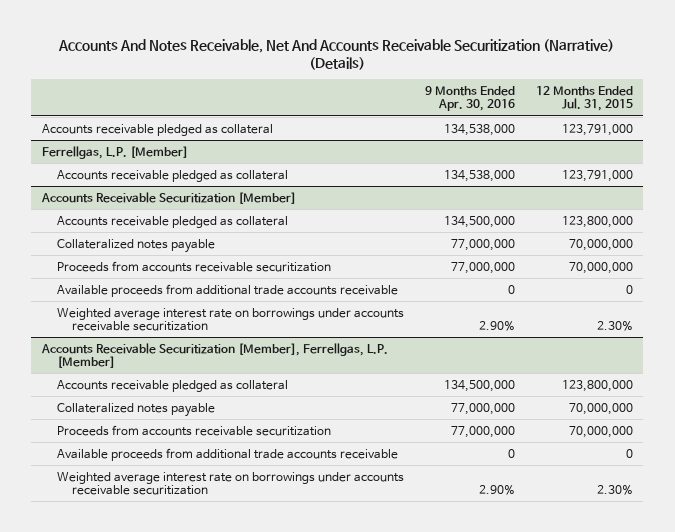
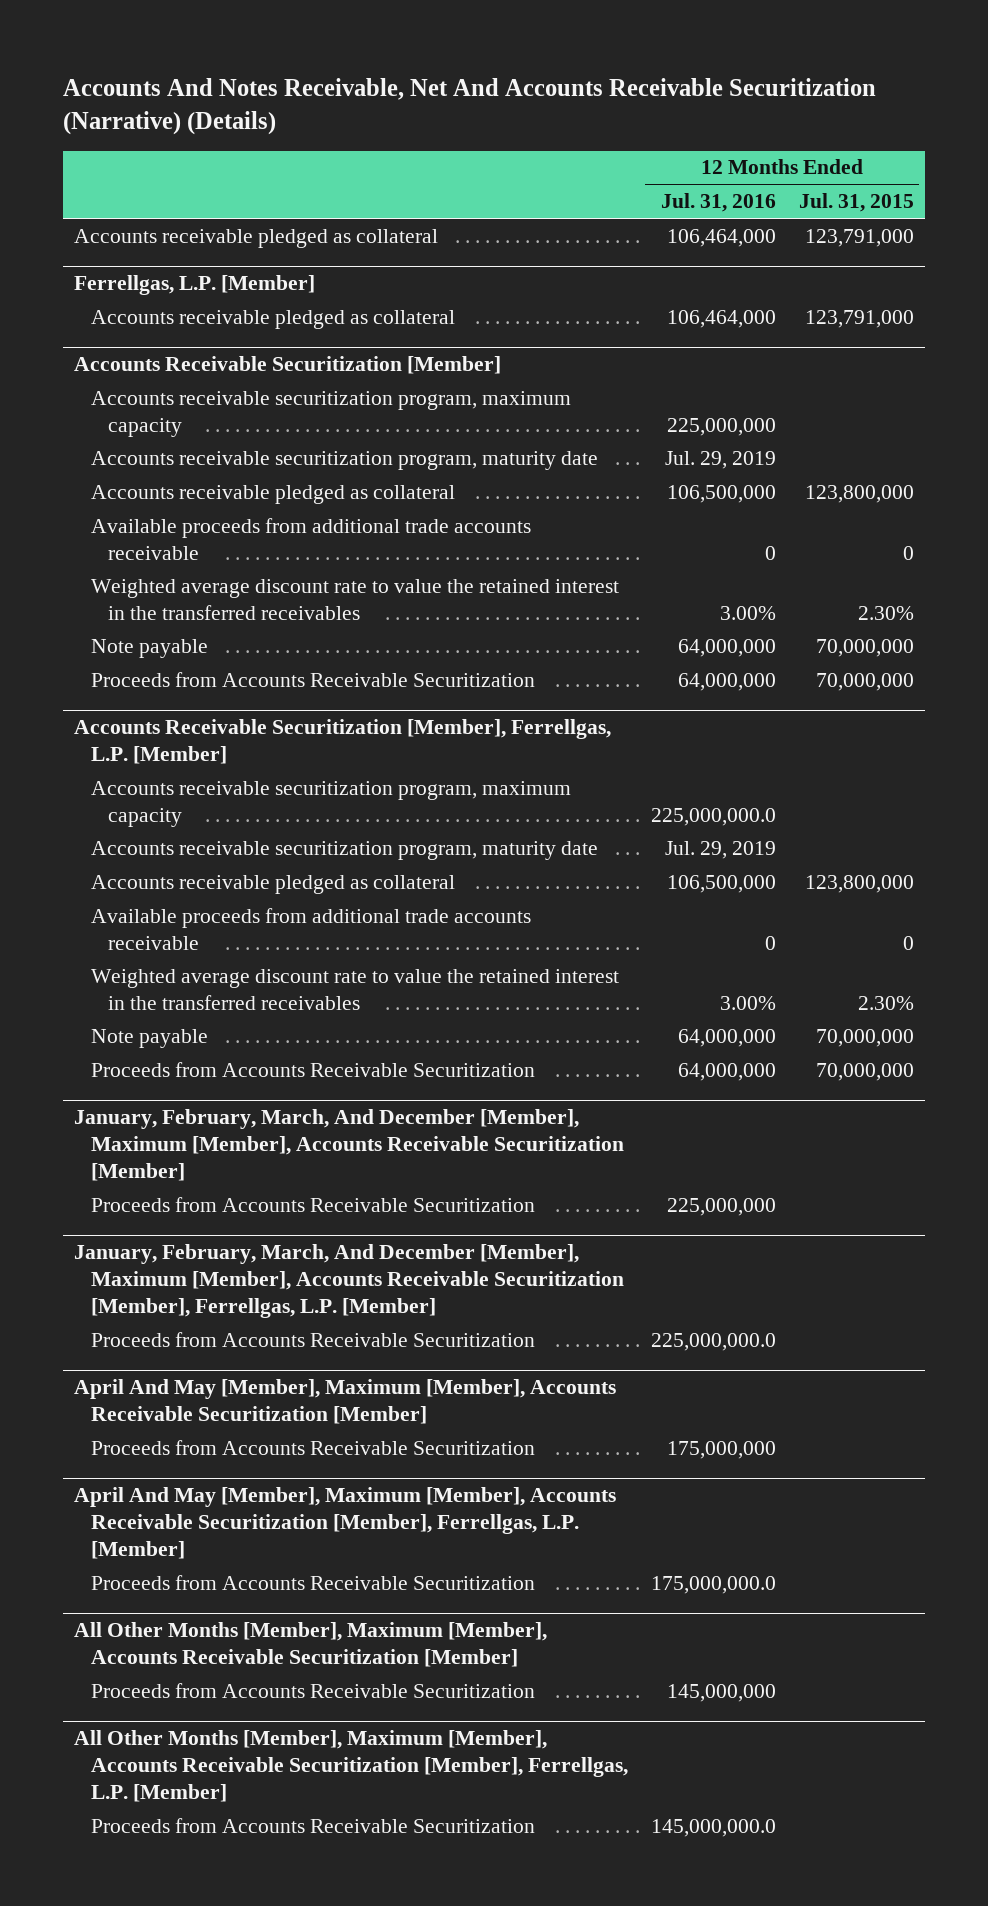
- | 9 Months Ended Apr. 30, 2016 | 12 Months Ended Jul. 31, 2015
+ | 12 Months Ended Jul. 31, 2016 | 12 Months Ended Jul. 31, 2015
@ Accounts Receivable Securitization [Member]
+ Accounts receivable securitization program, maximum capacity | 225,000,000 |
+ Accounts receivable securitization program, maturity date | Jul. 29, 2019 |
- Collateralized notes payable | 77,000,000 | 70,000,000
- Proceeds from accounts receivable securitization | 77,000,000 | 70,000,000
- Weighted average interest rate on borrowings under accounts receivable securitization | 2.90% | 2.30%
+ Weighted average discount rate to value the retained interest in the transferred receivables | 3.00% | 2.30%
+ Note payable | 64,000,000 | 70,000,000
+ Proceeds from Accounts Receivable Securitization | 64,000,000 | 70,000,000
@ Accounts Receivable Securitization [Member], Ferrellgas, L.P. [Member]
+ Accounts receivable securitization program, maximum capacity | 225,000,000.0 |
+ Accounts receivable securitization program, maturity date | Jul. 29, 2019 |
- Collateralized notes payable | 77,000,000 | 70,000,000
- Proceeds from accounts receivable securitization | 77,000,000 | 70,000,000
- Weighted average interest rate on borrowings under accounts receivable securitization | 2.90% | 2.30%
+ Weighted average discount rate to value the retained interest in the transferred receivables | 3.00% | 2.30%
+ Note payable | 64,000,000 | 70,000,000
+ Proceeds from Accounts Receivable Securitization | 64,000,000 | 70,000,000
+ January, February, March, And December [Member], Maximum [Member], Accounts Receivable Securitization [Member]
+ Proceeds from Accounts Receivable Securitization | 225,000,000 |
+ January, February, March, And December [Member], Maximum [Member], Accounts Receivable Securitization [Member], Ferrellgas, L.P. [Member]
+ Proceeds from Accounts Receivable Securitization | 225,000,000.0 |
+ April And May [Member], Maximum [Member], Accounts Receivable Securitization [Member]
+ Proceeds from Accounts Receivable Securitization | 175,000,000 |
+ April And May [Member], Maximum [Member], Accounts Receivable Securitization [Member], Ferrellgas, L.P. [Member]
+ Proceeds from Accounts Receivable Securitization | 175,000,000.0 |
+ All Other Months [Member], Maximum [Member], Accounts Receivable Securitization [Member]
+ Proceeds from Accounts Receivable Securitization | 145,000,000 |
+ All Other Months [Member], Maximum [Member], Accounts Receivable Securitization [Member], Ferrellgas, L.P. [Member]
+ Proceeds from Accounts Receivable Securitization | 145,000,000.0 |

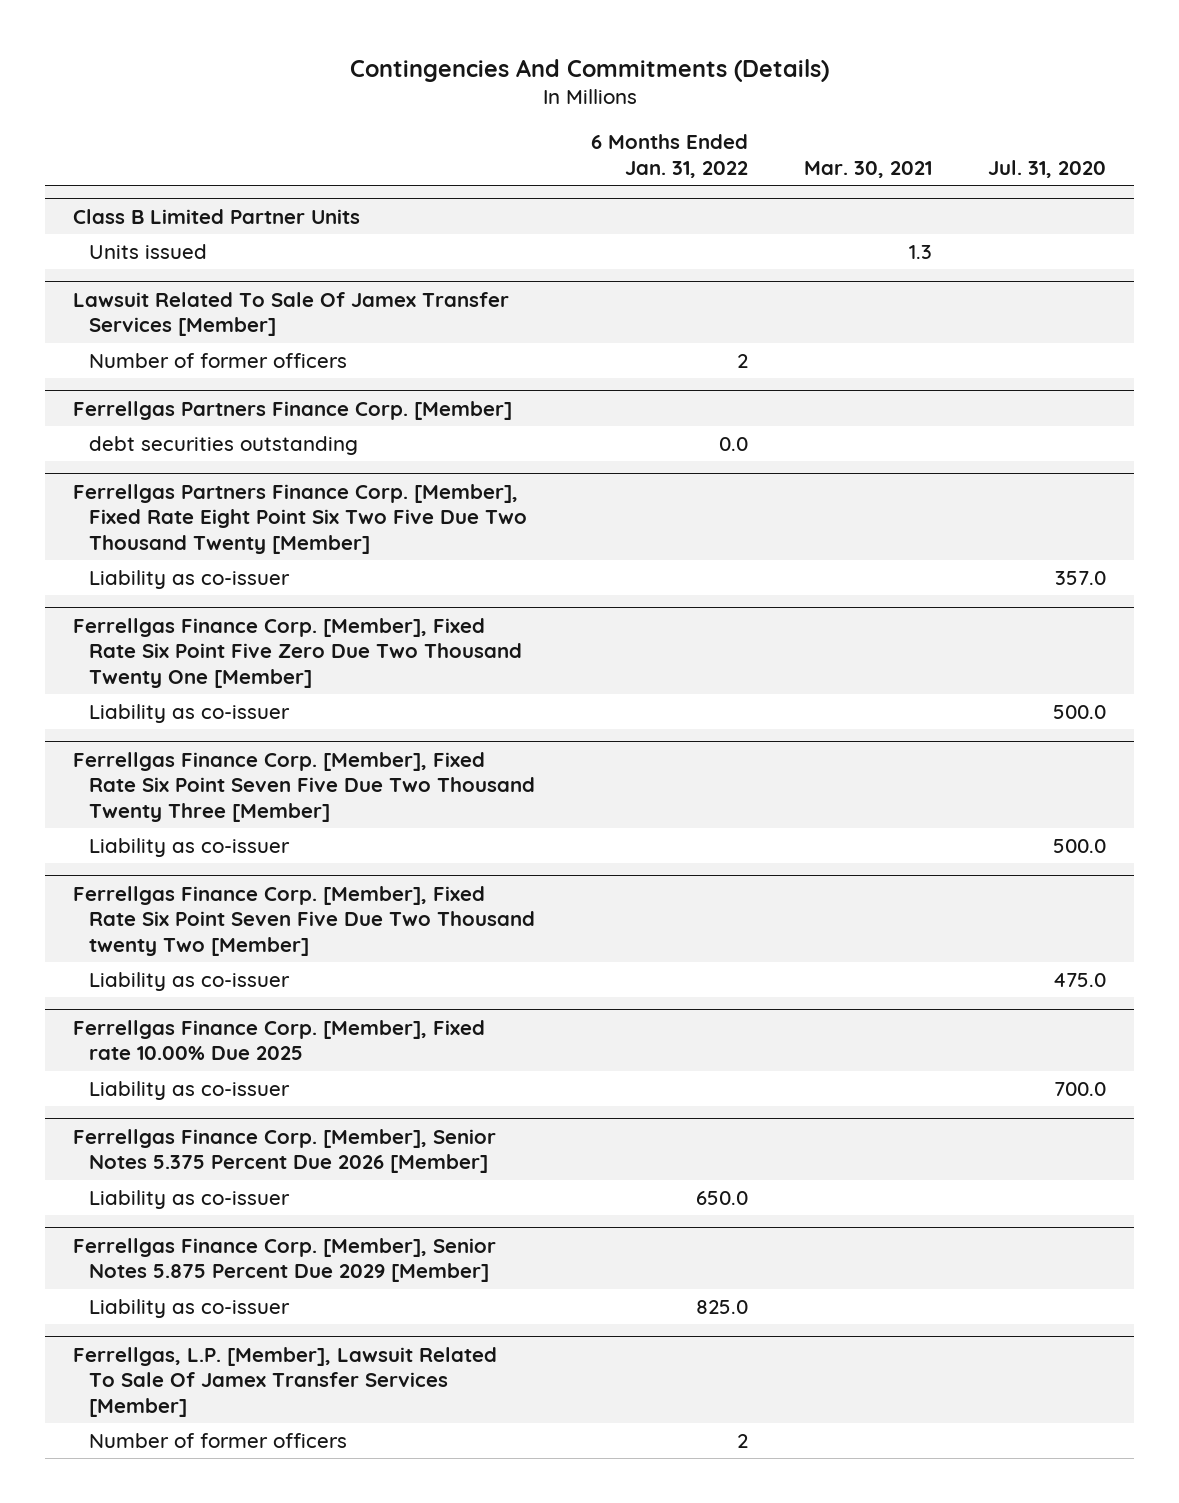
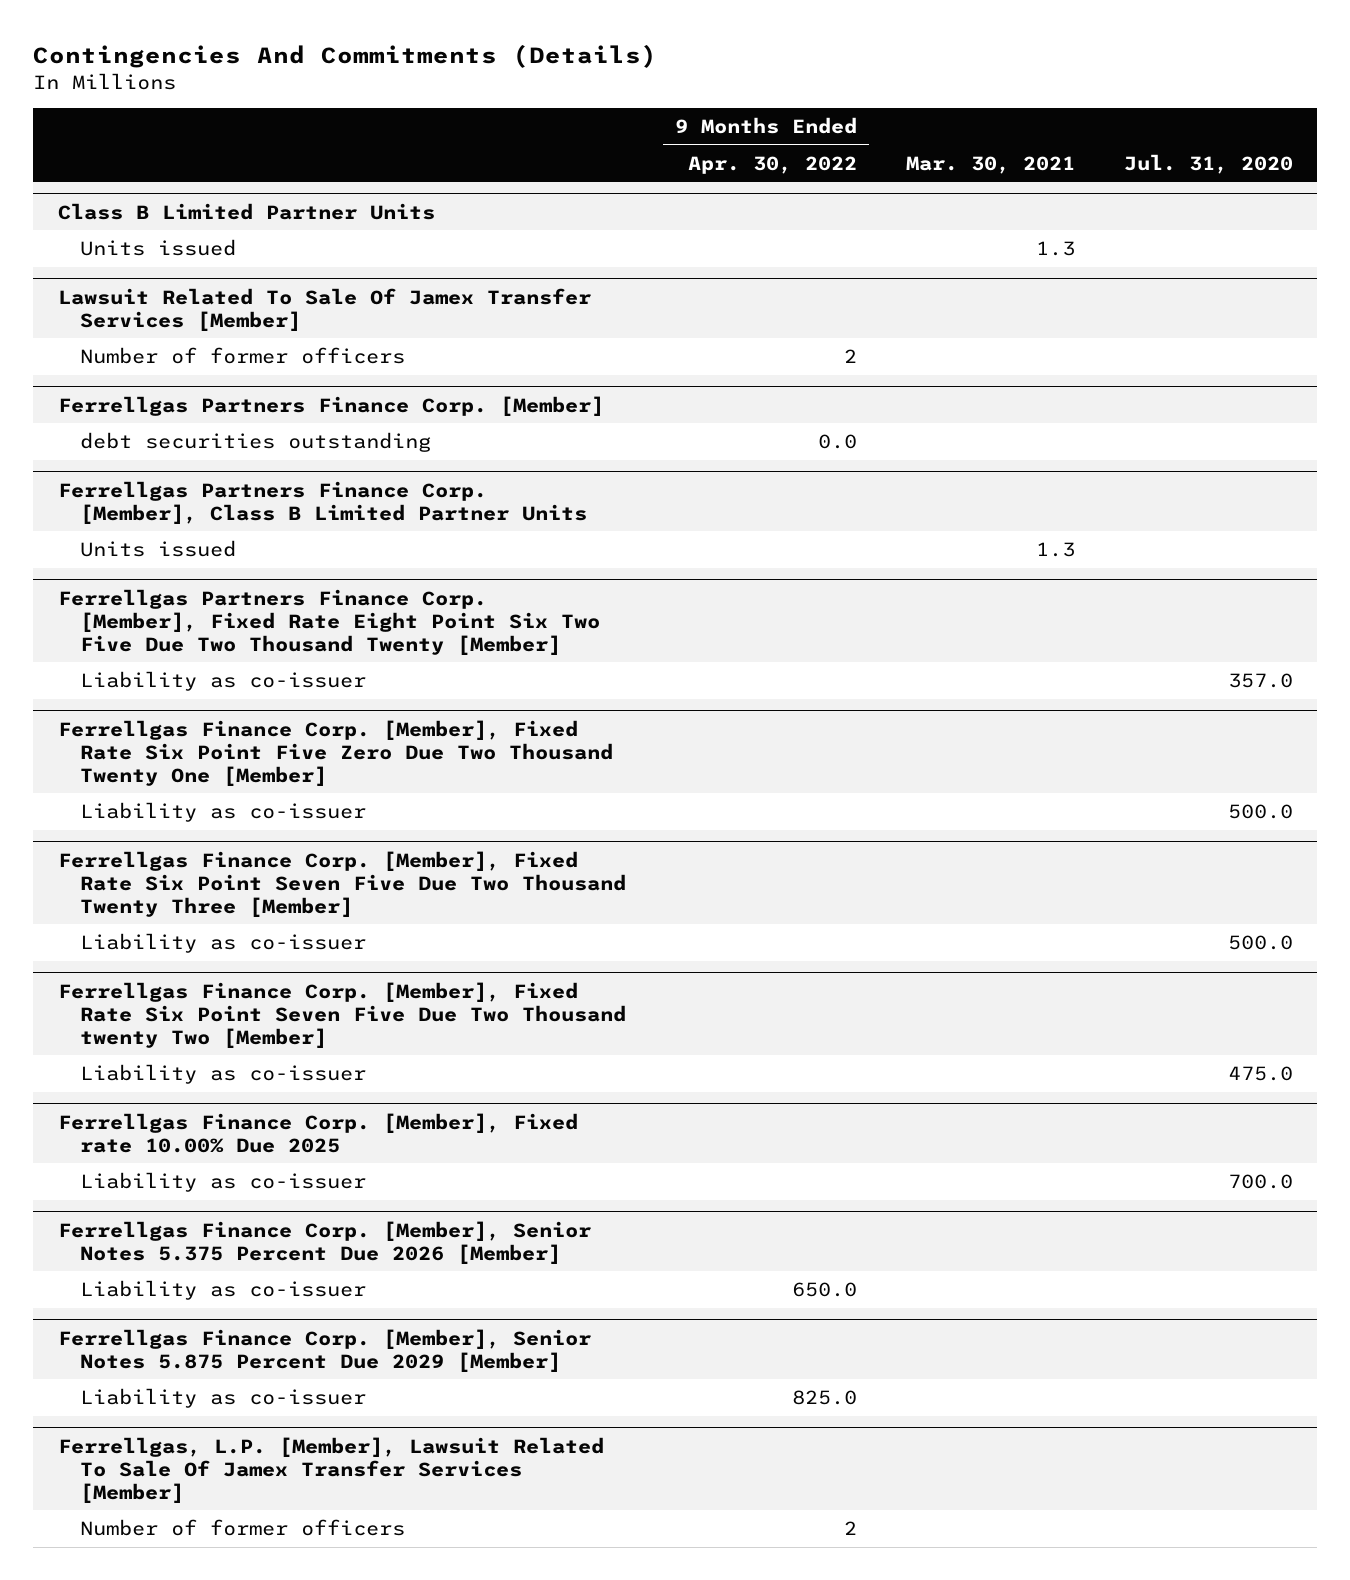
- | 6 Months Ended Jan. 31, 2022 | Mar. 30, 2021 | Jul. 31, 2020
+ | 9 Months Ended Apr. 30, 2022 | Mar. 30, 2021 | Jul. 31, 2020
+ Ferrellgas Partners Finance Corp. [Member], Class B Limited Partner Units
+ Units issued | | 1.3 |

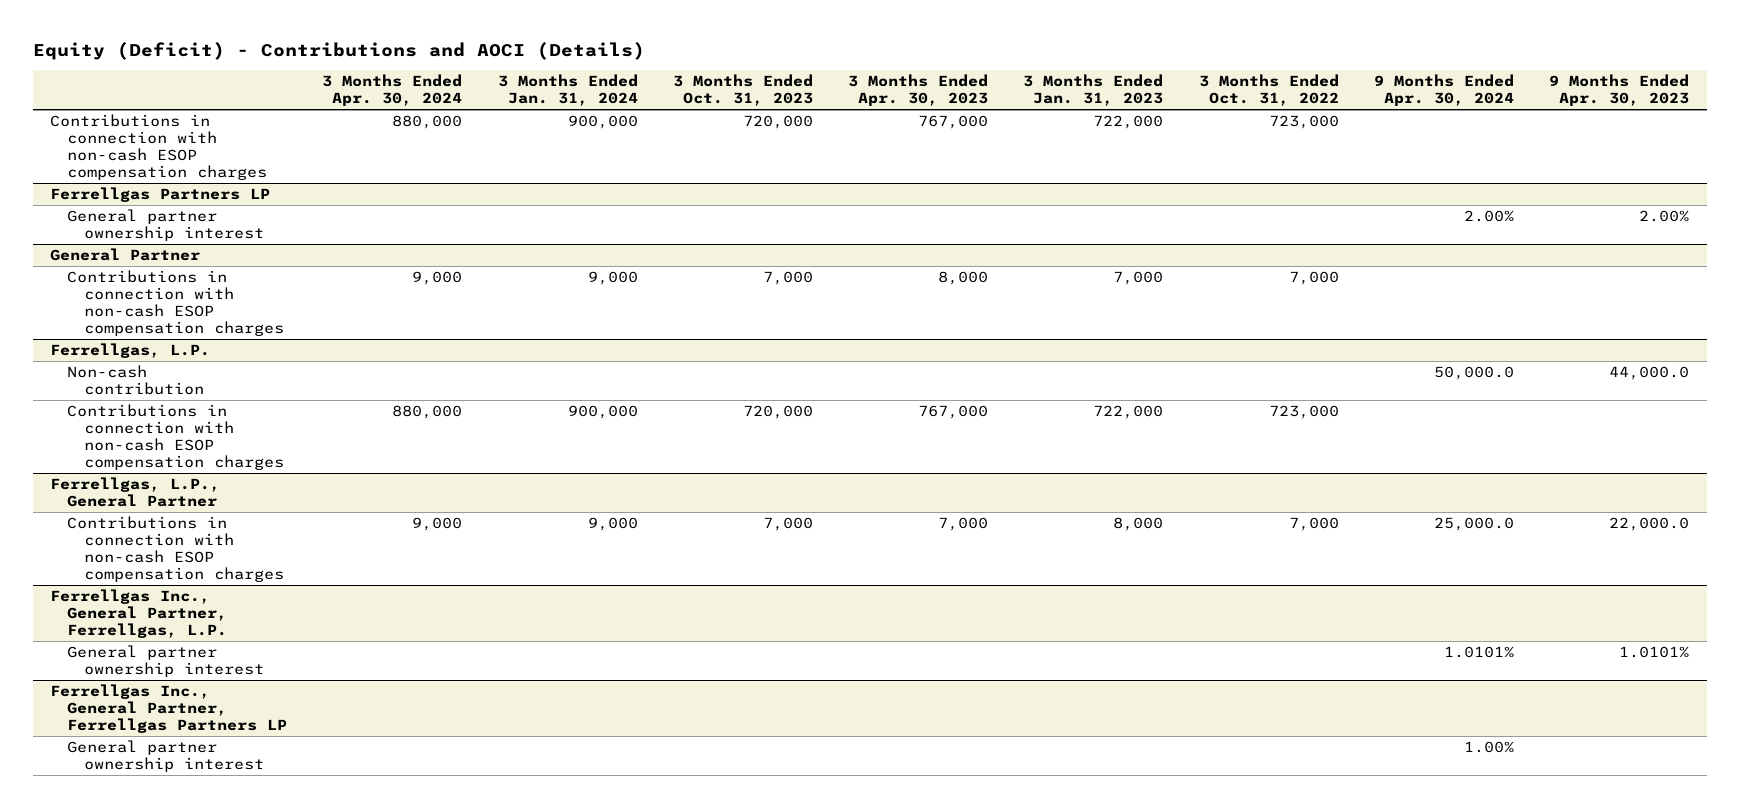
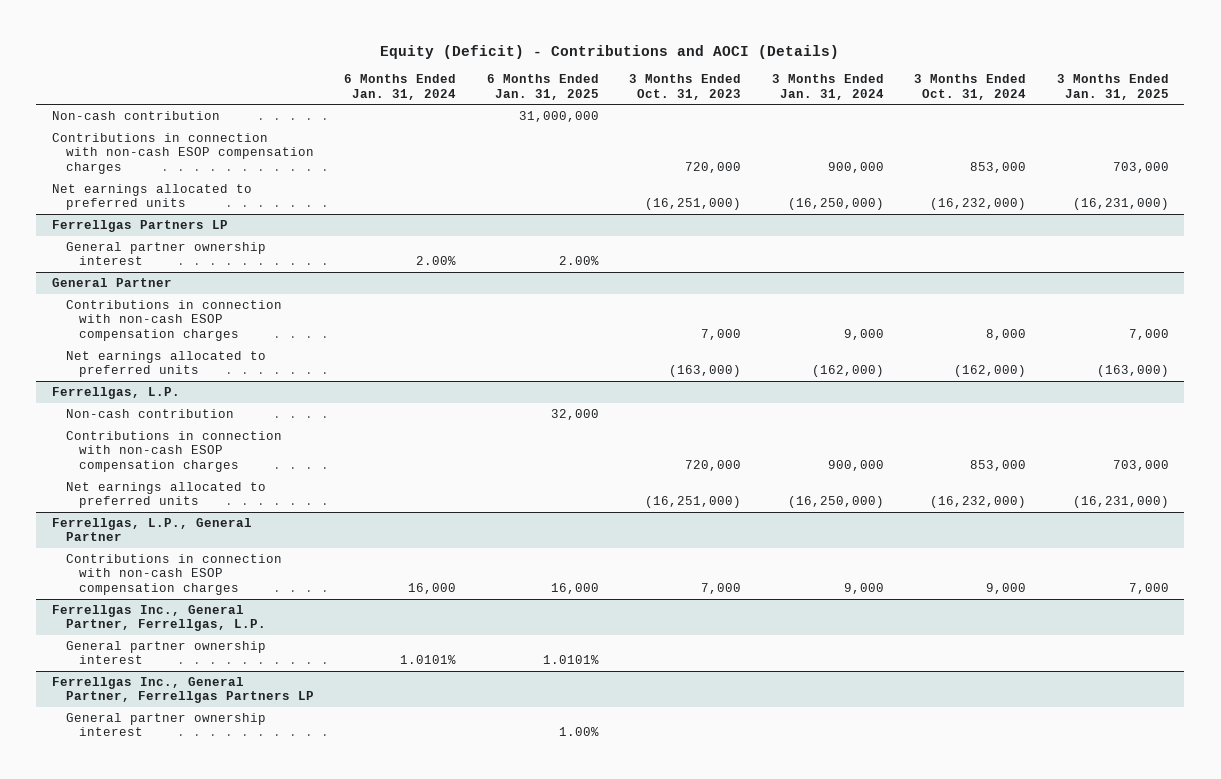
- | 3 Months Ended Apr. 30, 2024 | 3 Months Ended Jan. 31, 2024 | 3 Months Ended Oct. 31, 2023 | 3 Months Ended Apr. 30, 2023 | 3 Months Ended Jan. 31, 2023 | 3 Months Ended Oct. 31, 2022 | 9 Months Ended Apr. 30, 2024 | 9 Months Ended Apr. 30, 2023
+ | 6 Months Ended Jan. 31, 2024 | 6 Months Ended Jan. 31, 2025 | 3 Months Ended Oct. 31, 2023 | 3 Months Ended Jan. 31, 2024 | 3 Months Ended Oct. 31, 2024 | 3 Months Ended Jan. 31, 2025
+ Non-cash contribution | | 31,000,000 | | | |
+ Net earnings allocated to preferred units | | | (16,251,000) | (16,250,000) | (16,232,000) | (16,231,000)
@ General Partner
+ Net earnings allocated to preferred units | | | (163,000) | (162,000) | (162,000) | (163,000)
@ Ferrellgas, L.P.
+ Net earnings allocated to preferred units | | | (16,251,000) | (16,250,000) | (16,232,000) | (16,231,000)

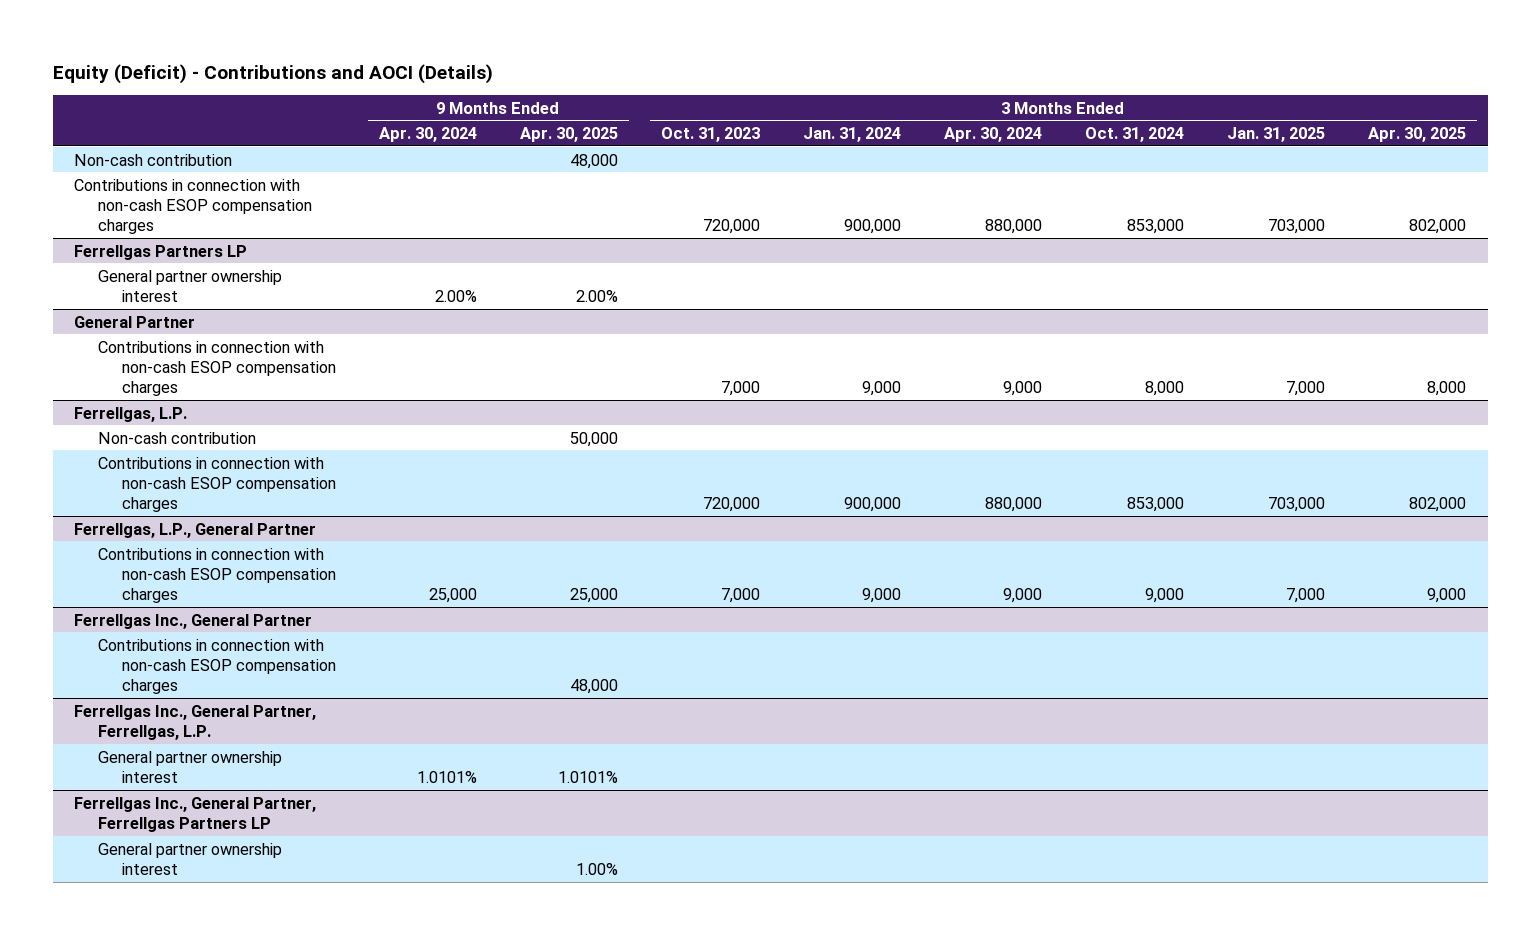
- | 6 Months Ended Jan. 31, 2024 | 6 Months Ended Jan. 31, 2025 | 3 Months Ended Oct. 31, 2023 | 3 Months Ended Jan. 31, 2024 | 3 Months Ended Oct. 31, 2024 | 3 Months Ended Jan. 31, 2025
+ | 9 Months Ended Apr. 30, 2024 | 9 Months Ended Apr. 30, 2025 | 3 Months Ended Oct. 31, 2023 | 3 Months Ended Jan. 31, 2024 | 3 Months Ended Apr. 30, 2024 | 3 Months Ended Oct. 31, 2024 | 3 Months Ended Jan. 31, 2025 | 3 Months Ended Apr. 30, 2025
- Net earnings allocated to preferred units | | | (16,251,000) | (16,250,000) | (16,232,000) | (16,231,000)
@ General Partner
- Net earnings allocated to preferred units | | | (163,000) | (162,000) | (162,000) | (163,000)
@ Ferrellgas, L.P.
- Net earnings allocated to preferred units | | | (16,251,000) | (16,250,000) | (16,232,000) | (16,231,000)
+ Ferrellgas Inc., General Partner
+ Contributions in connection with non-cash ESOP compensation charges | | 48,000 | | | | | |

